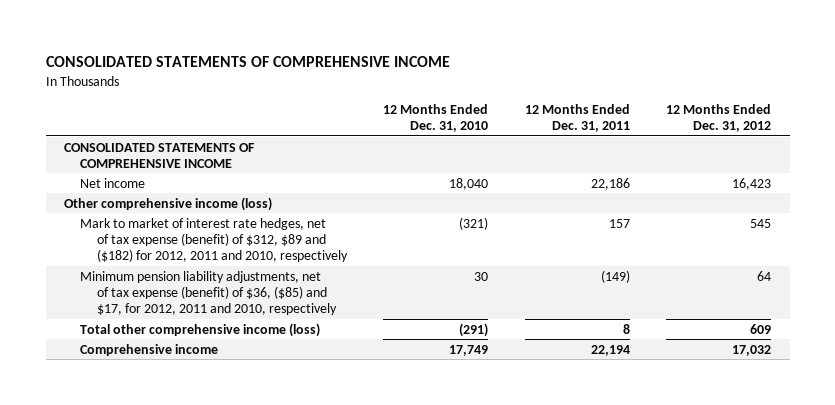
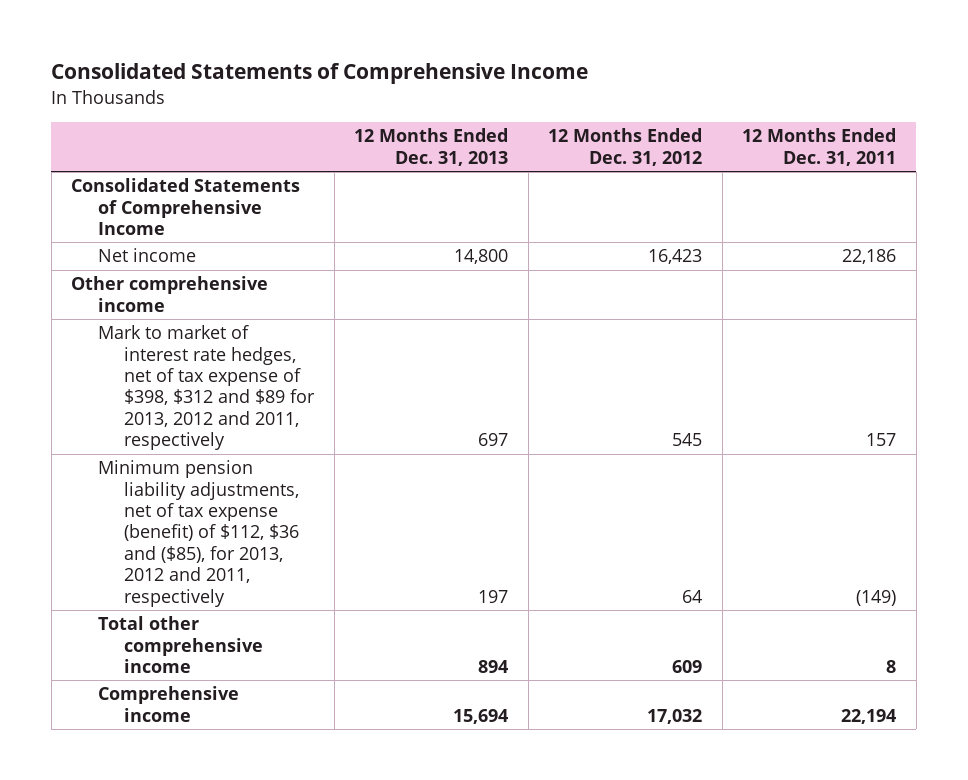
- CONSOLIDATED STATEMENTS OF COMPREHENSIVE INCOME
+ Consolidated Statements of Comprehensive Income
- | 12 Months Ended Dec. 31, 2010 | 12 Months Ended Dec. 31, 2011 | 12 Months Ended Dec. 31, 2012
+ | 12 Months Ended Dec. 31, 2013 | 12 Months Ended Dec. 31, 2012 | 12 Months Ended Dec. 31, 2011
- CONSOLIDATED STATEMENTS OF COMPREHENSIVE INCOME
+ Consolidated Statements of Comprehensive Income
- Other comprehensive income (loss)
- Mark to market of interest rate hedges, net of tax expense (benefit) of $312, $89 and ($182) for 2012, 2011 and 2010, respectively | (321) | 157 | 545
- Minimum pension liability adjustments, net of tax expense (benefit) of $36, ($85) and $17, for 2012, 2011 and 2010, respectively | 30 | (149) | 64
- Total other comprehensive income (loss) | (291) | 8 | 609
+ Other comprehensive income
+ Mark to market of interest rate hedges, net of tax expense of $398, $312 and $89 for 2013, 2012 and 2011, respectively | 697 | 545 | 157
+ Minimum pension liability adjustments, net of tax expense (benefit) of $112, $36 and ($85), for 2013, 2012 and 2011, respectively | 197 | 64 | (149)
+ Total other comprehensive income | 894 | 609 | 8

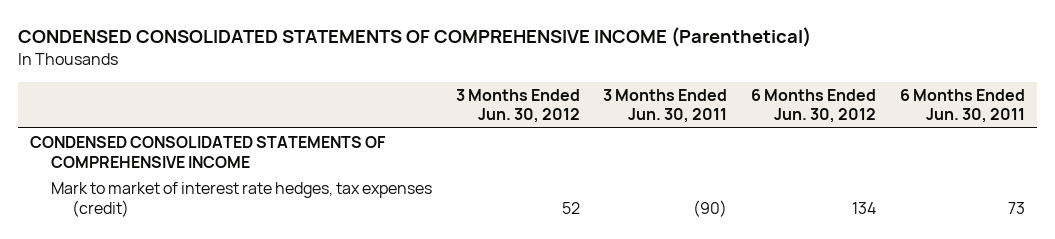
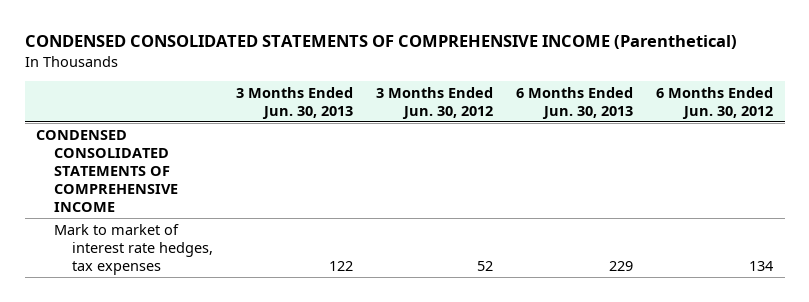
- | 3 Months Ended Jun. 30, 2012 | 3 Months Ended Jun. 30, 2011 | 6 Months Ended Jun. 30, 2012 | 6 Months Ended Jun. 30, 2011
+ | 3 Months Ended Jun. 30, 2013 | 3 Months Ended Jun. 30, 2012 | 6 Months Ended Jun. 30, 2013 | 6 Months Ended Jun. 30, 2012
- Mark to market of interest rate hedges, tax expenses (credit) | 52 | (90) | 134 | 73
+ Mark to market of interest rate hedges, tax expenses | 122 | 52 | 229 | 134

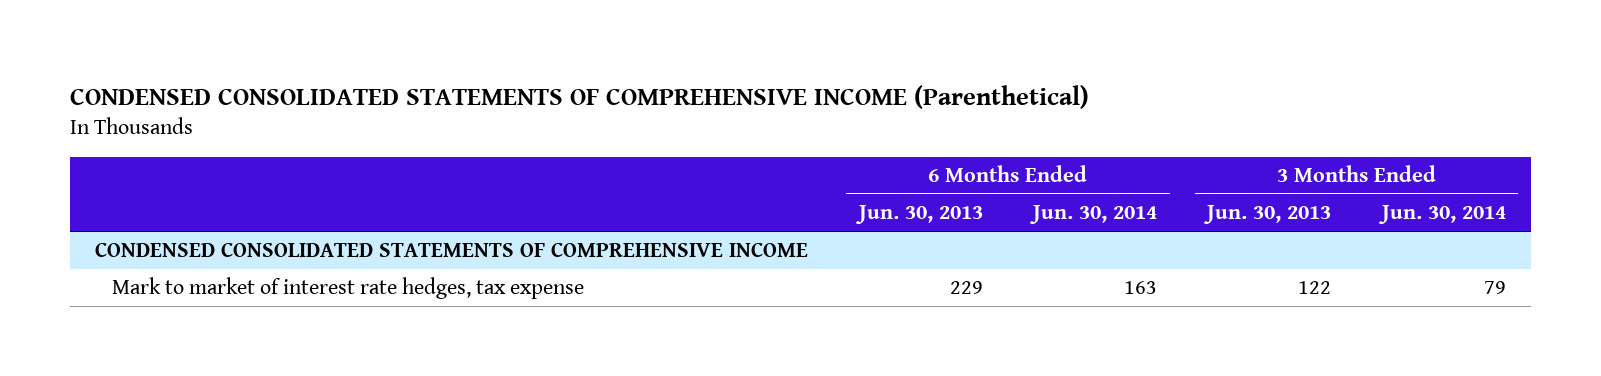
- | 3 Months Ended Jun. 30, 2013 | 3 Months Ended Jun. 30, 2012 | 6 Months Ended Jun. 30, 2013 | 6 Months Ended Jun. 30, 2012
+ | 6 Months Ended Jun. 30, 2013 | 6 Months Ended Jun. 30, 2014 | 3 Months Ended Jun. 30, 2013 | 3 Months Ended Jun. 30, 2014
- Mark to market of interest rate hedges, tax expenses | 122 | 52 | 229 | 134
+ Mark to market of interest rate hedges, tax expense | 229 | 163 | 122 | 79

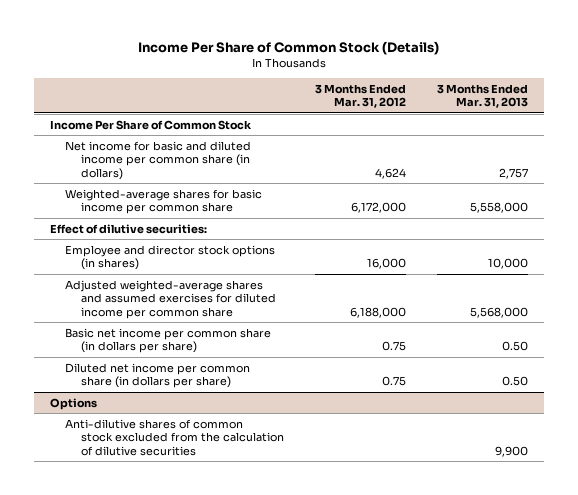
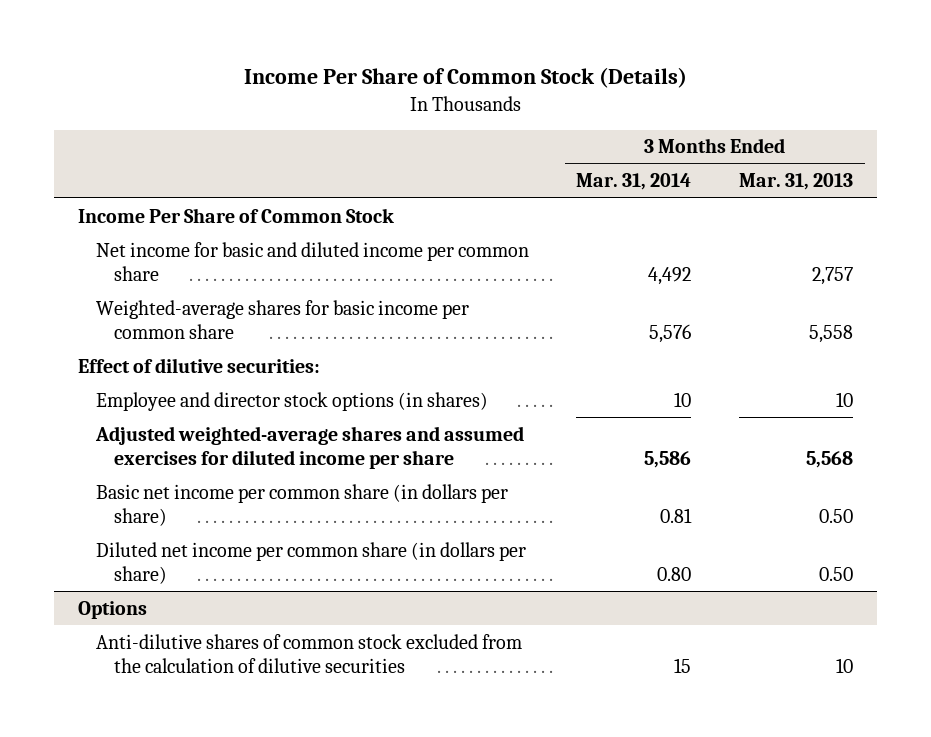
- | 3 Months Ended Mar. 31, 2012 | 3 Months Ended Mar. 31, 2013
+ | 3 Months Ended Mar. 31, 2014 | 3 Months Ended Mar. 31, 2013
- Net income for basic and diluted income per common share (in dollars) | 4,624 | 2,757
- Weighted-average shares for basic income per common share | 6,172,000 | 5,558,000
+ Net income for basic and diluted income per common share | 4,492 | 2,757
+ Weighted-average shares for basic income per common share | 5,576 | 5,558
- Employee and director stock options (in shares) | 16,000 | 10,000
- Adjusted weighted-average shares and assumed exercises for diluted income per common share | 6,188,000 | 5,568,000
+ Employee and director stock options (in shares) | 10 | 10
+ Adjusted weighted-average shares and assumed exercises for diluted income per share | 5,586 | 5,568
@ Options
- Anti-dilutive shares of common stock excluded from the calculation of dilutive securities | | 9,900
+ Anti-dilutive shares of common stock excluded from the calculation of dilutive securities | 15 | 10

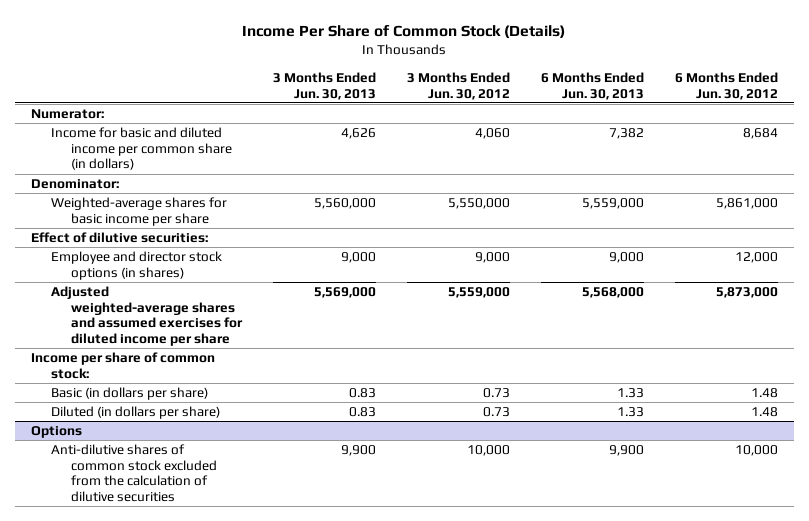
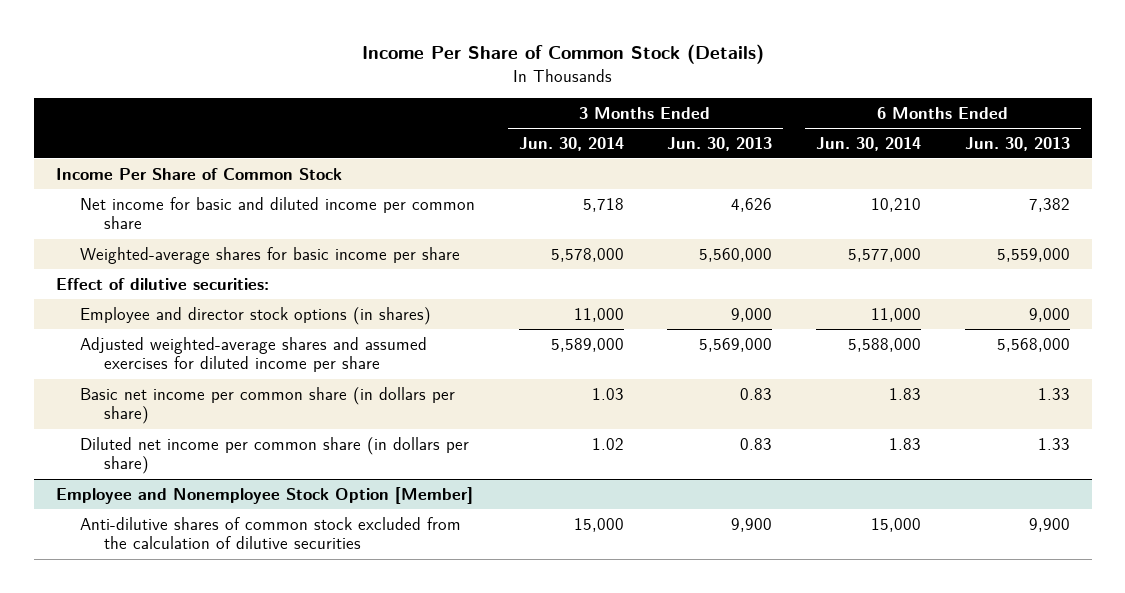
- | 3 Months Ended Jun. 30, 2013 | 3 Months Ended Jun. 30, 2012 | 6 Months Ended Jun. 30, 2013 | 6 Months Ended Jun. 30, 2012
+ | 3 Months Ended Jun. 30, 2014 | 3 Months Ended Jun. 30, 2013 | 6 Months Ended Jun. 30, 2014 | 6 Months Ended Jun. 30, 2013
- Numerator:
- Income for basic and diluted income per common share (in dollars) | 4,626 | 4,060 | 7,382 | 8,684
- Denominator:
+ Income Per Share of Common Stock
+ Net income for basic and diluted income per common share | 5,718 | 4,626 | 10,210 | 7,382
- Income per share of common stock:
- Basic (in dollars per share) | 0.83 | 0.73 | 1.33 | 1.48
- Diluted (in dollars per share) | 0.83 | 0.73 | 1.33 | 1.48
- Options
+ Basic net income per common share (in dollars per share) | 1.03 | 0.83 | 1.83 | 1.33
+ Diluted net income per common share (in dollars per share) | 1.02 | 0.83 | 1.83 | 1.33
+ Employee and Nonemployee Stock Option [Member]

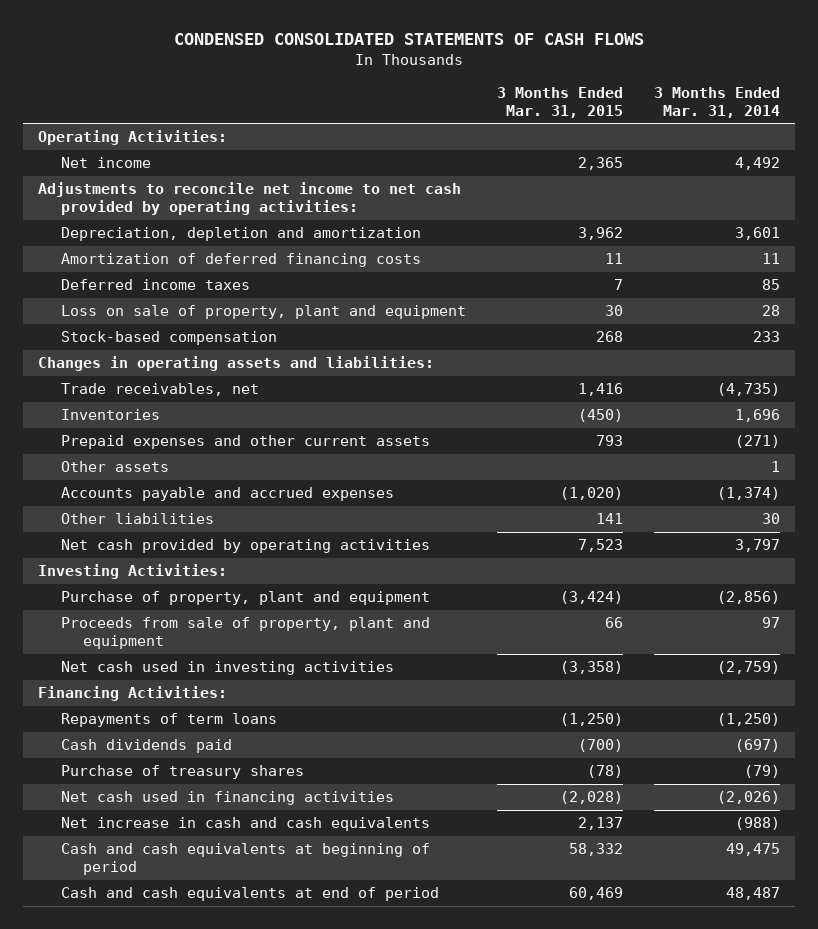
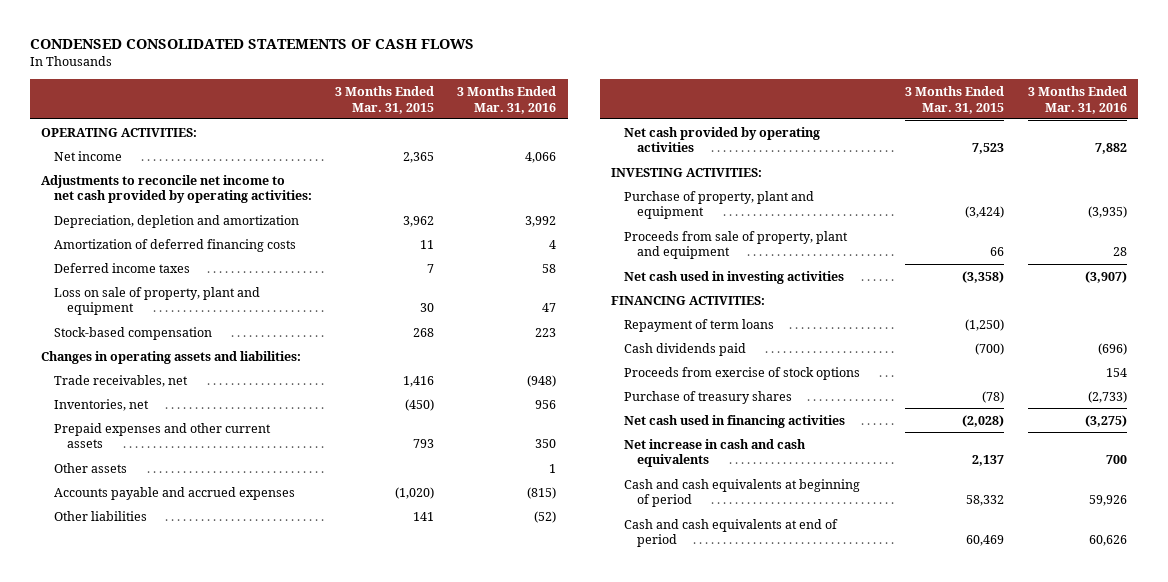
- | 3 Months Ended Mar. 31, 2015 | 3 Months Ended Mar. 31, 2014
+ | 3 Months Ended Mar. 31, 2015 | 3 Months Ended Mar. 31, 2016
- Operating Activities:
+ OPERATING ACTIVITIES:
- Inventories | (450) | 1,696
+ Inventories, net | (450) | 956
- Investing Activities:
+ INVESTING ACTIVITIES:
- Financing Activities:
- Repayments of term loans | (1,250) | (1,250)
+ FINANCING ACTIVITIES:
+ Repayment of term loans | (1,250) |
+ Proceeds from exercise of stock options | | 154

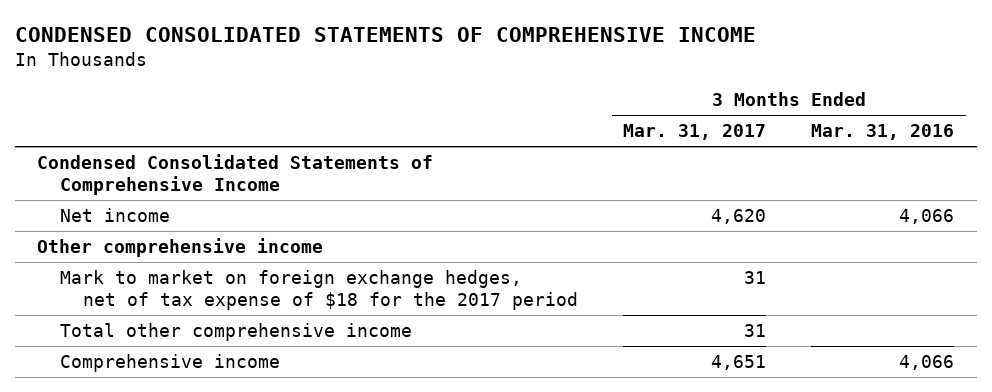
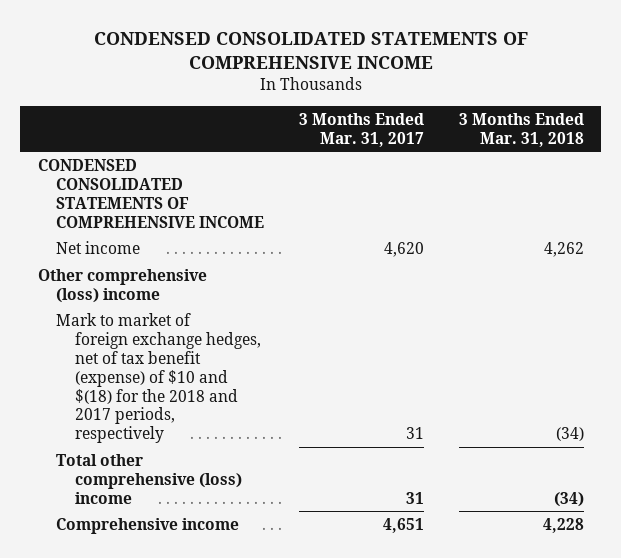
- | 3 Months Ended Mar. 31, 2017 | 3 Months Ended Mar. 31, 2016
+ | 3 Months Ended Mar. 31, 2017 | 3 Months Ended Mar. 31, 2018
- Condensed Consolidated Statements of Comprehensive Income
+ CONDENSED CONSOLIDATED STATEMENTS OF COMPREHENSIVE INCOME
- Other comprehensive income
- Mark to market on foreign exchange hedges, net of tax expense of $18 for the 2017 period | 31 |
- Total other comprehensive income | 31 |
+ Other comprehensive (loss) income
+ Mark to market of foreign exchange hedges, net of tax benefit (expense) of $10 and $(18) for the 2018 and 2017 periods, respectively | 31 | (34)
+ Total other comprehensive (loss) income | 31 | (34)

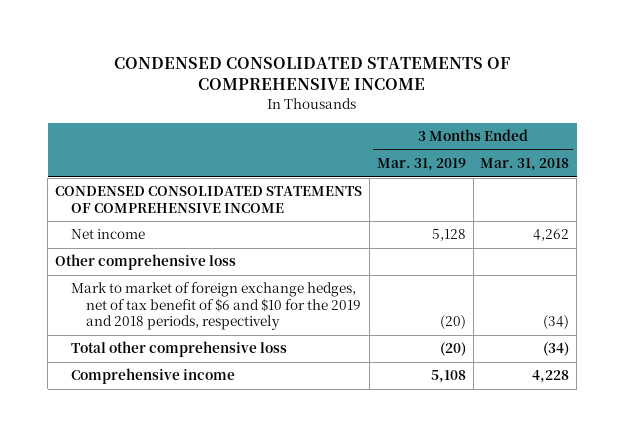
- | 3 Months Ended Mar. 31, 2017 | 3 Months Ended Mar. 31, 2018
+ | 3 Months Ended Mar. 31, 2019 | 3 Months Ended Mar. 31, 2018
- Other comprehensive (loss) income
- Mark to market of foreign exchange hedges, net of tax benefit (expense) of $10 and $(18) for the 2018 and 2017 periods, respectively | 31 | (34)
- Total other comprehensive (loss) income | 31 | (34)
+ Other comprehensive loss
+ Mark to market of foreign exchange hedges, net of tax benefit of $6 and $10 for the 2019 and 2018 periods, respectively | (20) | (34)
+ Total other comprehensive loss | (20) | (34)

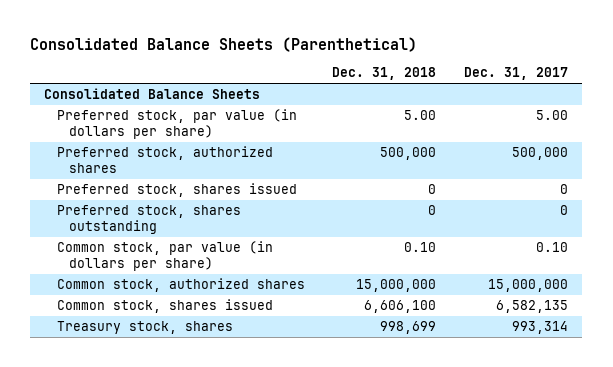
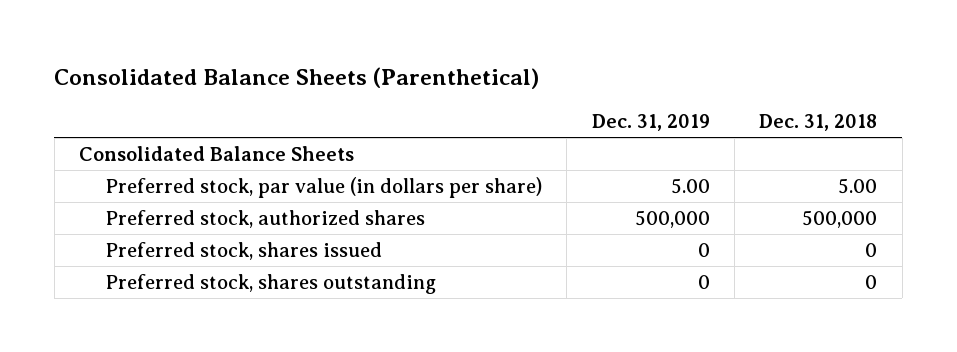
- | Dec. 31, 2018 | Dec. 31, 2017
+ | Dec. 31, 2019 | Dec. 31, 2018
- Common stock, par value (in dollars per share) | 0.10 | 0.10
- Common stock, authorized shares | 15,000,000 | 15,000,000
- Common stock, shares issued | 6,606,100 | 6,582,135
- Treasury stock, shares | 998,699 | 993,314

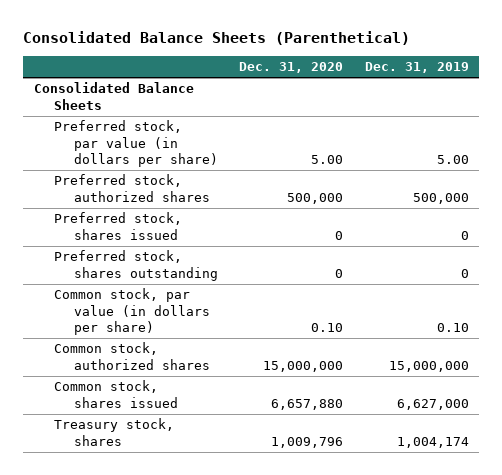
- | Dec. 31, 2019 | Dec. 31, 2018
+ | Dec. 31, 2020 | Dec. 31, 2019
+ Common stock, par value (in dollars per share) | 0.10 | 0.10
+ Common stock, authorized shares | 15,000,000 | 15,000,000
+ Common stock, shares issued | 6,657,880 | 6,627,000
+ Treasury stock, shares | 1,009,796 | 1,004,174

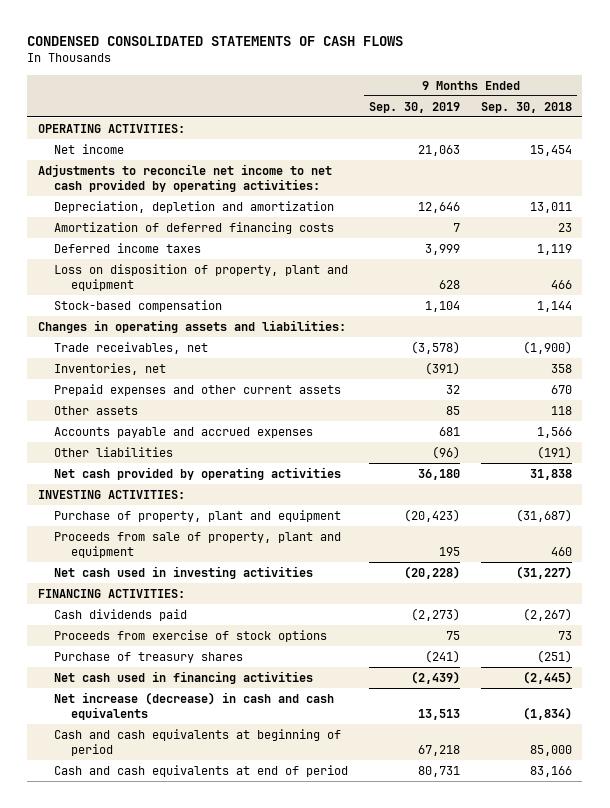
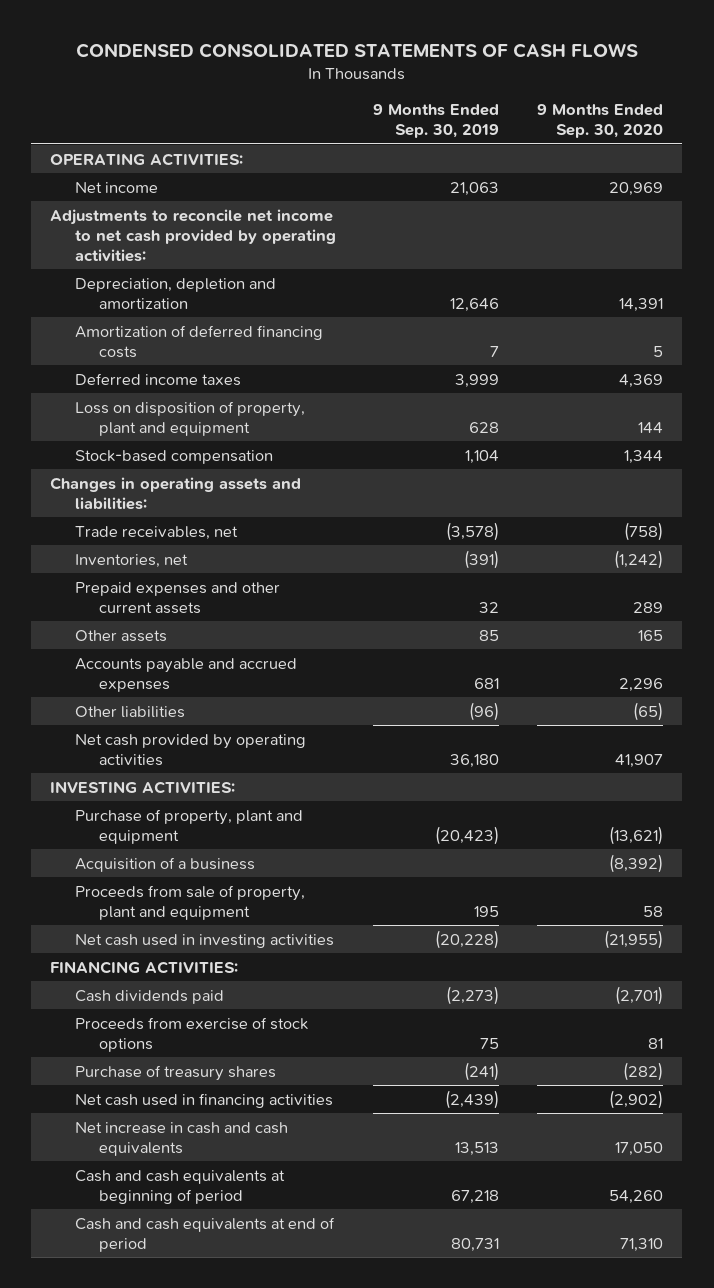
- | 9 Months Ended Sep. 30, 2019 | 9 Months Ended Sep. 30, 2018
+ | 9 Months Ended Sep. 30, 2019 | 9 Months Ended Sep. 30, 2020
+ Acquisition of a business | | (8,392)
- Net increase (decrease) in cash and cash equivalents | 13,513 | (1,834)
+ Net increase in cash and cash equivalents | 13,513 | 17,050

